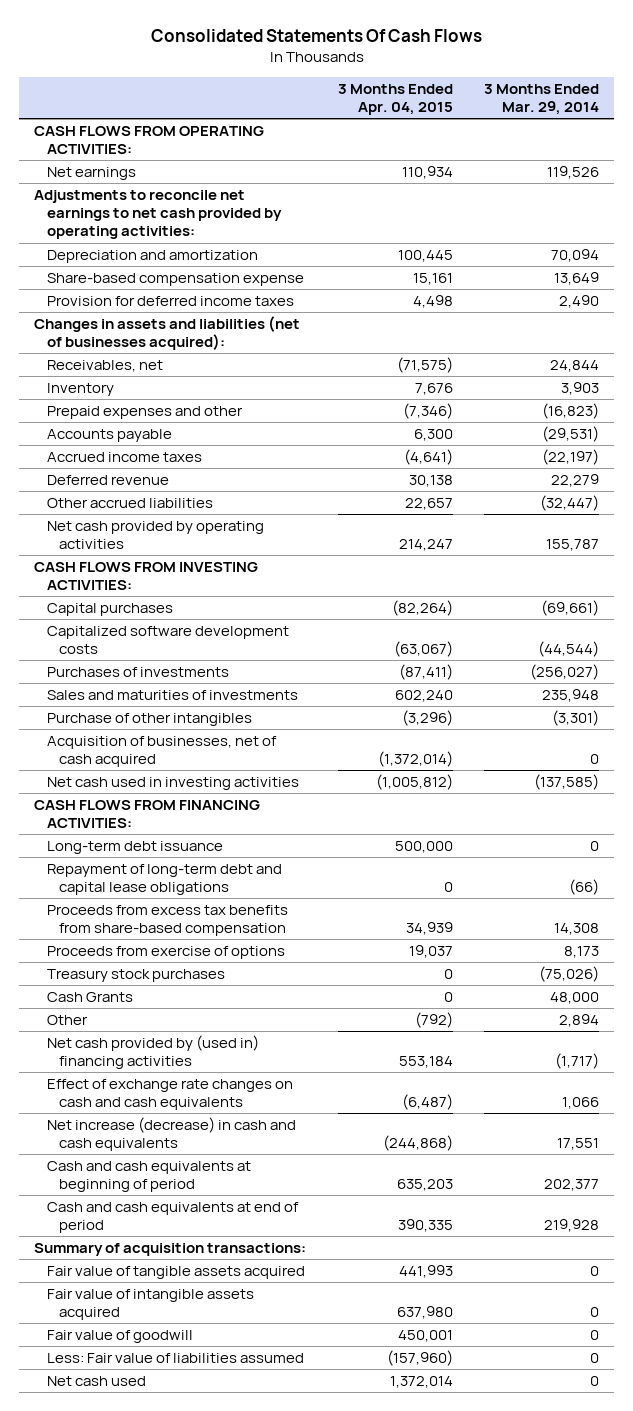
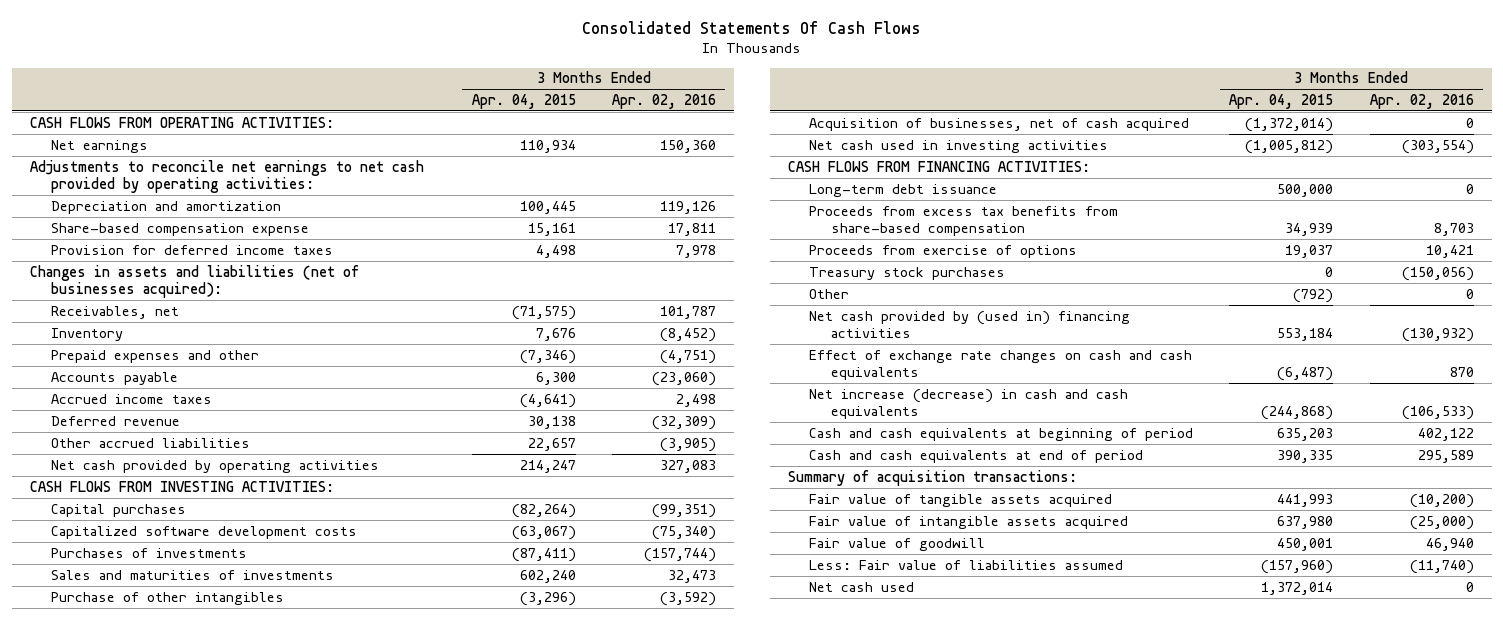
- | 3 Months Ended Apr. 04, 2015 | 3 Months Ended Mar. 29, 2014
+ | 3 Months Ended Apr. 04, 2015 | 3 Months Ended Apr. 02, 2016
- Repayment of long-term debt and capital lease obligations | 0 | (66)
- Cash Grants | 0 | 48,000

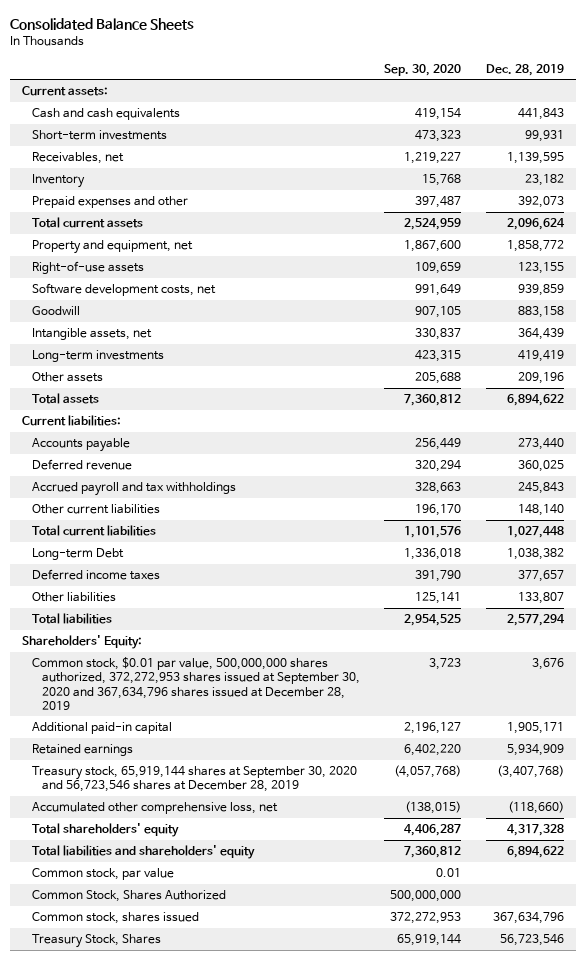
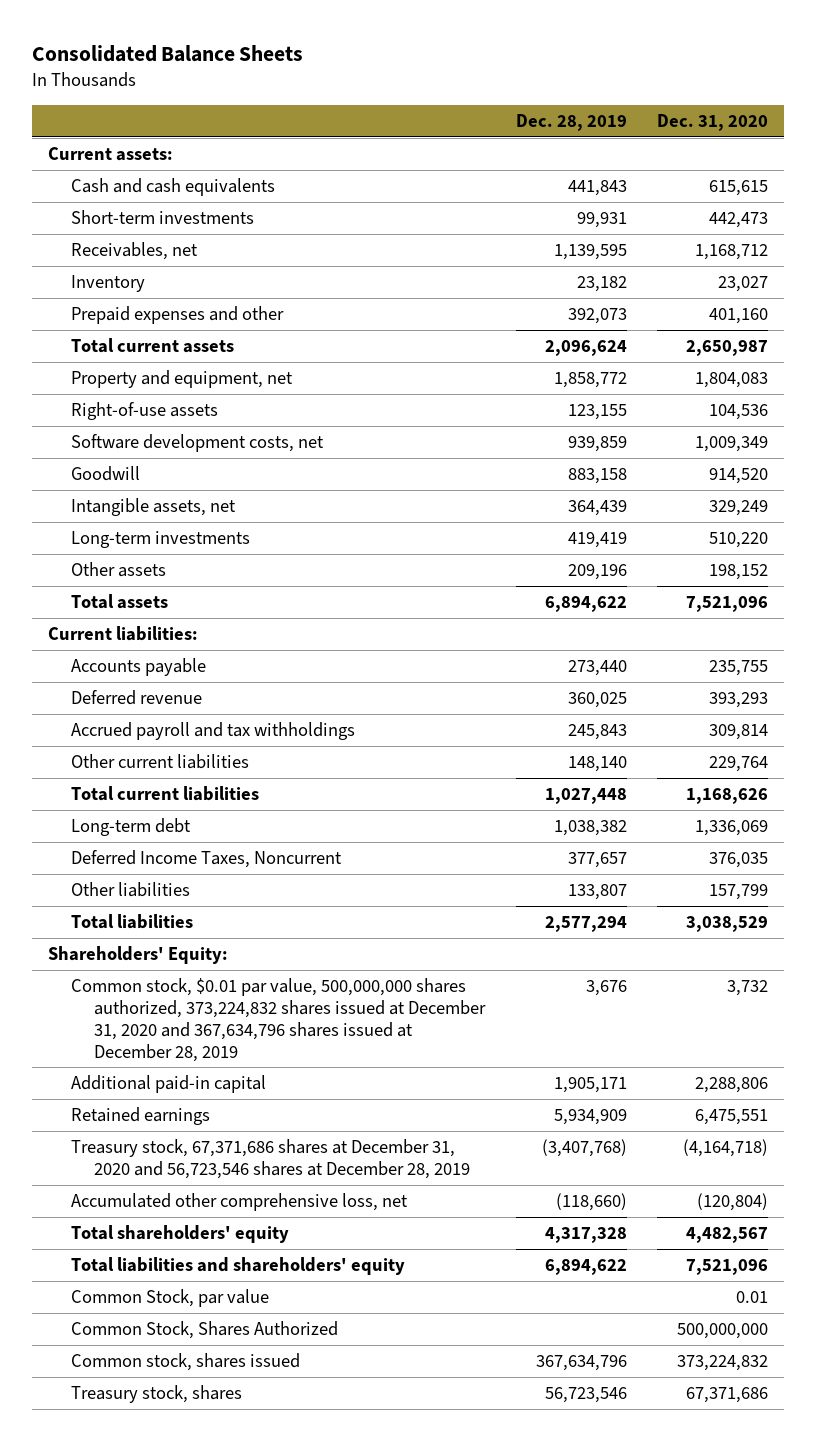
- | Sep. 30, 2020 | Dec. 28, 2019
+ | Dec. 28, 2019 | Dec. 31, 2020
- Long-term Debt | 1,336,018 | 1,038,382
- Deferred income taxes | 391,790 | 377,657
+ Long-term debt | 1,038,382 | 1,336,069
+ Deferred Income Taxes, Noncurrent | 377,657 | 376,035
- Common stock, $0.01 par value, 500,000,000 shares authorized, 372,272,953 shares issued at September 30, 2020 and 367,634,796 shares issued at December 28, 2019 | 3,723 | 3,676
+ Common stock, $0.01 par value, 500,000,000 shares authorized, 373,224,832 shares issued at December 31, 2020 and 367,634,796 shares issued at December 28, 2019 | 3,676 | 3,732
- Treasury stock, 65,919,144 shares at September 30, 2020 and 56,723,546 shares at December 28, 2019 | (4,057,768) | (3,407,768)
+ Treasury stock, 67,371,686 shares at December 31, 2020 and 56,723,546 shares at December 28, 2019 | (3,407,768) | (4,164,718)
- Common stock, par value | 0.01 |
+ Common Stock, par value | | 0.01
- Treasury Stock, Shares | 65,919,144 | 56,723,546
+ Treasury stock, shares | 56,723,546 | 67,371,686

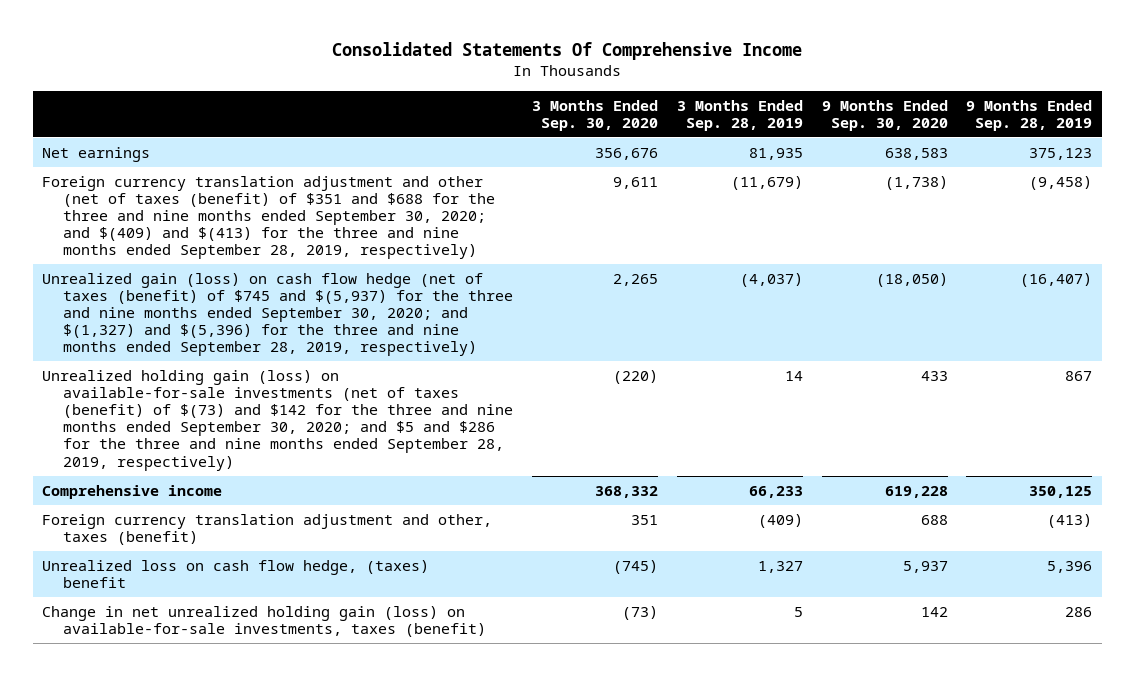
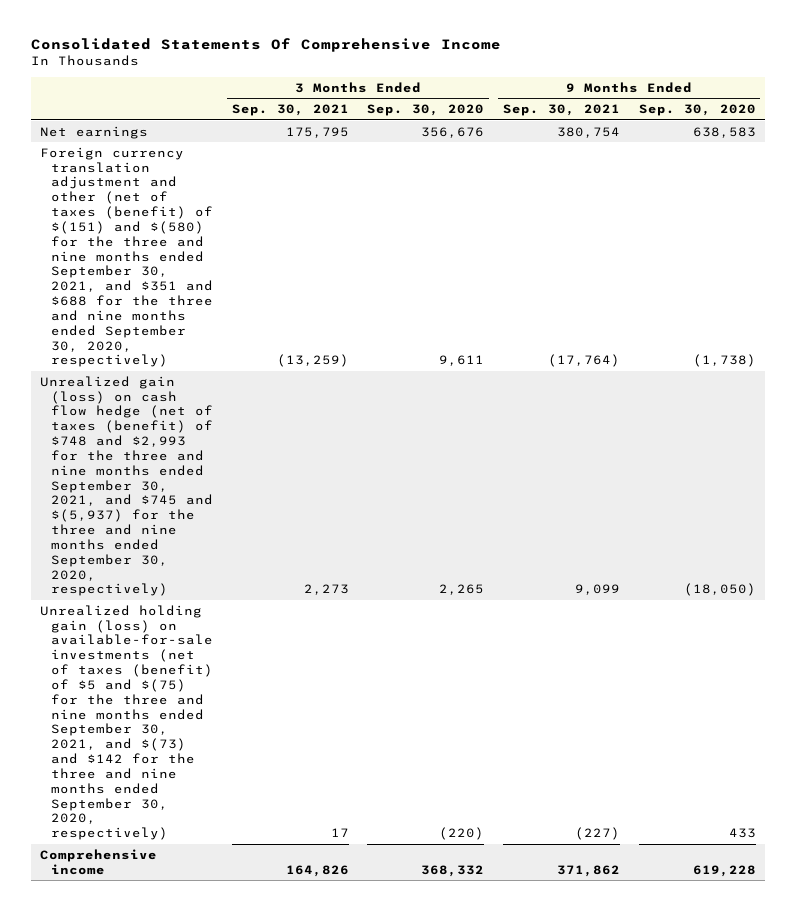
- | 3 Months Ended Sep. 30, 2020 | 3 Months Ended Sep. 28, 2019 | 9 Months Ended Sep. 30, 2020 | 9 Months Ended Sep. 28, 2019
+ | 3 Months Ended Sep. 30, 2021 | 3 Months Ended Sep. 30, 2020 | 9 Months Ended Sep. 30, 2021 | 9 Months Ended Sep. 30, 2020
- Foreign currency translation adjustment and other (net of taxes (benefit) of $351 and $688 for the three and nine months ended September 30, 2020; and $(409) and $(413) for the three and nine months ended September 28, 2019, respectively) | 9,611 | (11,679) | (1,738) | (9,458)
- Unrealized gain (loss) on cash flow hedge (net of taxes (benefit) of $745 and $(5,937) for the three and nine months ended September 30, 2020; and $(1,327) and $(5,396) for the three and nine months ended September 28, 2019, respectively) | 2,265 | (4,037) | (18,050) | (16,407)
- Unrealized holding gain (loss) on available-for-sale investments (net of taxes (benefit) of $(73) and $142 for the three and nine months ended September 30, 2020; and $5 and $286 for the three and nine months ended September 28, 2019, respectively) | (220) | 14 | 433 | 867
+ Foreign currency translation adjustment and other (net of taxes (benefit) of $(151) and $(580) for the three and nine months ended September 30, 2021, and $351 and $688 for the three and nine months ended September 30, 2020, respectively) | (13,259) | 9,611 | (17,764) | (1,738)
+ Unrealized gain (loss) on cash flow hedge (net of taxes (benefit) of $748 and $2,993 for the three and nine months ended September 30, 2021, and $745 and $(5,937) for the three and nine months ended September 30, 2020, respectively) | 2,273 | 2,265 | 9,099 | (18,050)
+ Unrealized holding gain (loss) on available-for-sale investments (net of taxes (benefit) of $5 and $(75) for the three and nine months ended September 30, 2021, and $(73) and $142 for the three and nine months ended September 30, 2020, respectively) | 17 | (220) | (227) | 433
- Foreign currency translation adjustment and other, taxes (benefit) | 351 | (409) | 688 | (413)
- Unrealized loss on cash flow hedge, (taxes) benefit | (745) | 1,327 | 5,937 | 5,396
- Change in net unrealized holding gain (loss) on available-for-sale investments, taxes (benefit) | (73) | 5 | 142 | 286

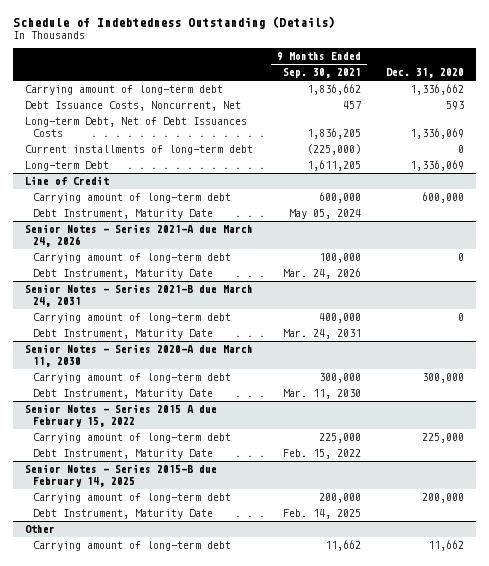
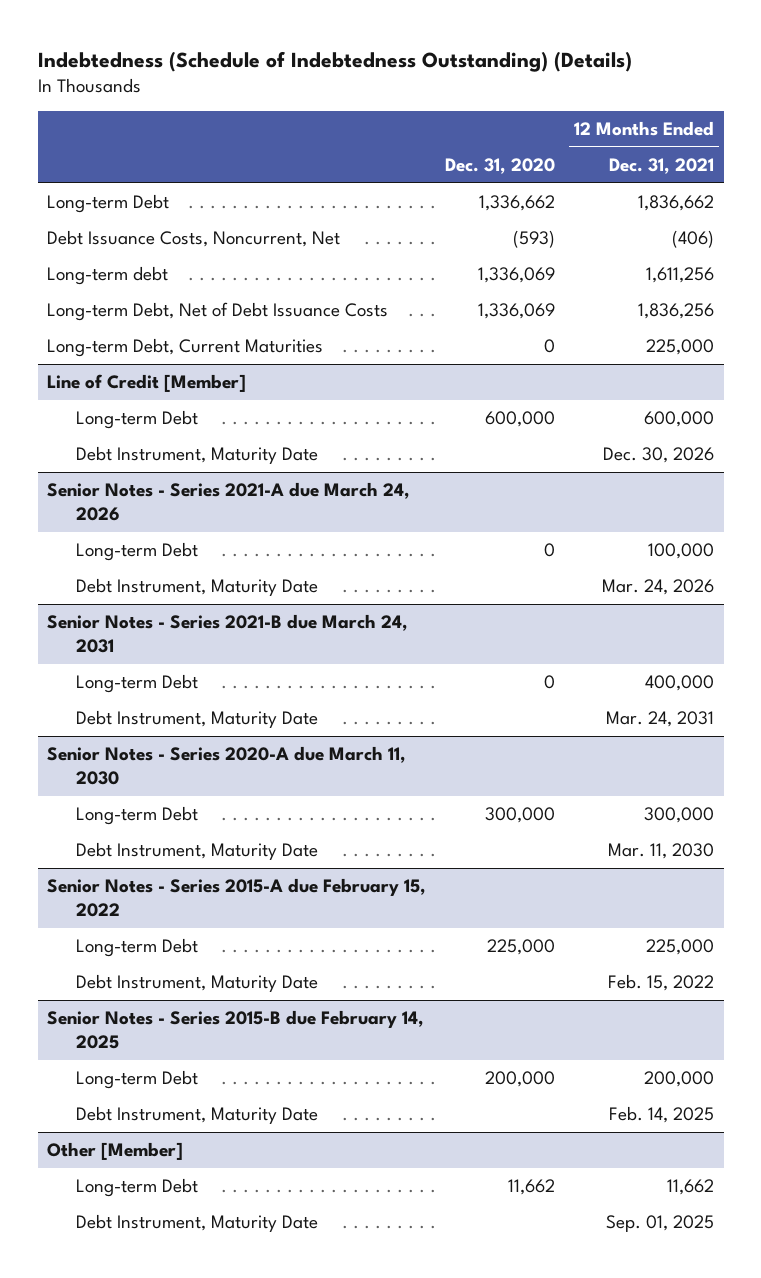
- Schedule of Indebtedness Outstanding (Details)
+ Indebtedness (Schedule of Indebtedness Outstanding) (Details)
- | 9 Months Ended Sep. 30, 2021 | Dec. 31, 2020
+ | Dec. 31, 2020 | 12 Months Ended Dec. 31, 2021
- Carrying amount of long-term debt | 1,836,662 | 1,336,662
- Debt Issuance Costs, Noncurrent, Net | 457 | 593
- Long-term Debt, Net of Debt Issuances Costs | 1,836,205 | 1,336,069
- Current installments of long-term debt | (225,000) | 0
- Long-term Debt | 1,611,205 | 1,336,069
- Line of Credit
- Carrying amount of long-term debt | 600,000 | 600,000
+ Long-term Debt | 1,336,662 | 1,836,662
+ Debt Issuance Costs, Noncurrent, Net | (593) | (406)
+ Long-term debt | 1,336,069 | 1,611,256
+ Long-term Debt, Net of Debt Issuance Costs | 1,336,069 | 1,836,256
+ Long-term Debt, Current Maturities | 0 | 225,000
+ Line of Credit [Member]
+ Long-term Debt | 600,000 | 600,000
@ Senior Notes - Series 2021-A due March 24, 2026
- Carrying amount of long-term debt | 100,000 | 0
+ Long-term Debt | 0 | 100,000
@ Senior Notes - Series 2021-B due March 24, 2031
- Carrying amount of long-term debt | 400,000 | 0
+ Long-term Debt | 0 | 400,000
@ Senior Notes - Series 2020-A due March 11, 2030
- Carrying amount of long-term debt | 300,000 | 300,000
+ Long-term Debt | 300,000 | 300,000
- Senior Notes - Series 2015 A due February 15, 2022
- Carrying amount of long-term debt | 225,000 | 225,000
+ Senior Notes - Series 2015-A due February 15, 2022
+ Long-term Debt | 225,000 | 225,000
@ Senior Notes - Series 2015-B due February 14, 2025
- Carrying amount of long-term debt | 200,000 | 200,000
+ Long-term Debt | 200,000 | 200,000
- Other
- Carrying amount of long-term debt | 11,662 | 11,662
+ Other [Member]
+ Long-term Debt | 11,662 | 11,662
+ Debt Instrument, Maturity Date | | Sep. 01, 2025

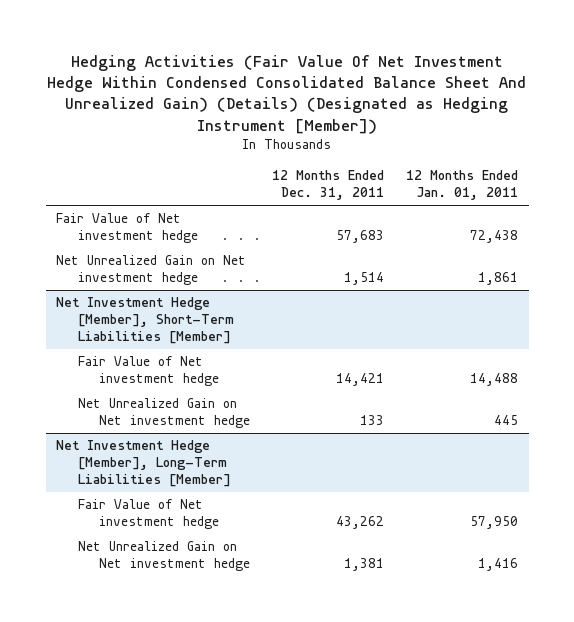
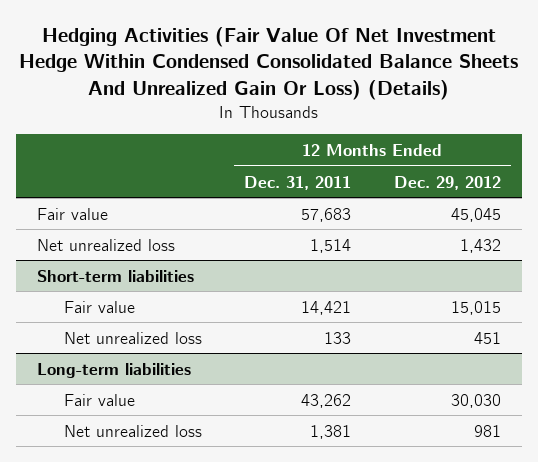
- Hedging Activities (Fair Value Of Net Investment Hedge Within Condensed Consolidated Balance Sheet And Unrealized Gain) (Details) (Designated as Hedging Instrument [Member])
+ Hedging Activities (Fair Value Of Net Investment Hedge Within Condensed Consolidated Balance Sheets And Unrealized Gain Or Loss) (Details)
- | 12 Months Ended Dec. 31, 2011 | 12 Months Ended Jan. 01, 2011
+ | 12 Months Ended Dec. 31, 2011 | 12 Months Ended Dec. 29, 2012
- Fair Value of Net investment hedge | 57,683 | 72,438
- Net Unrealized Gain on Net investment hedge | 1,514 | 1,861
- Net Investment Hedge [Member], Short-Term Liabilities [Member]
- Fair Value of Net investment hedge | 14,421 | 14,488
- Net Unrealized Gain on Net investment hedge | 133 | 445
- Net Investment Hedge [Member], Long-Term Liabilities [Member]
- Fair Value of Net investment hedge | 43,262 | 57,950
- Net Unrealized Gain on Net investment hedge | 1,381 | 1,416
+ Fair value | 57,683 | 45,045
+ Net unrealized loss | 1,514 | 1,432
+ Short-term liabilities
+ Fair value | 14,421 | 15,015
+ Net unrealized loss | 133 | 451
+ Long-term liabilities
+ Fair value | 43,262 | 30,030
+ Net unrealized loss | 1,381 | 981

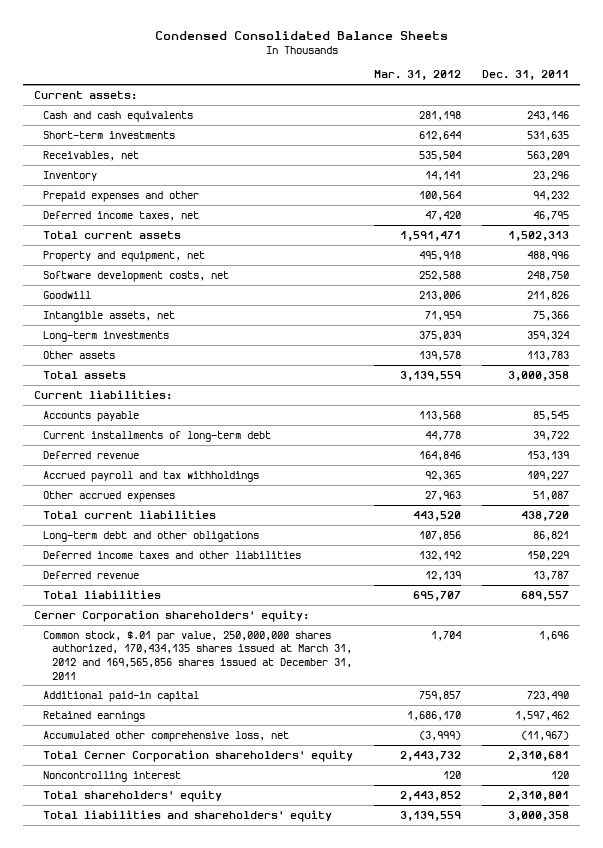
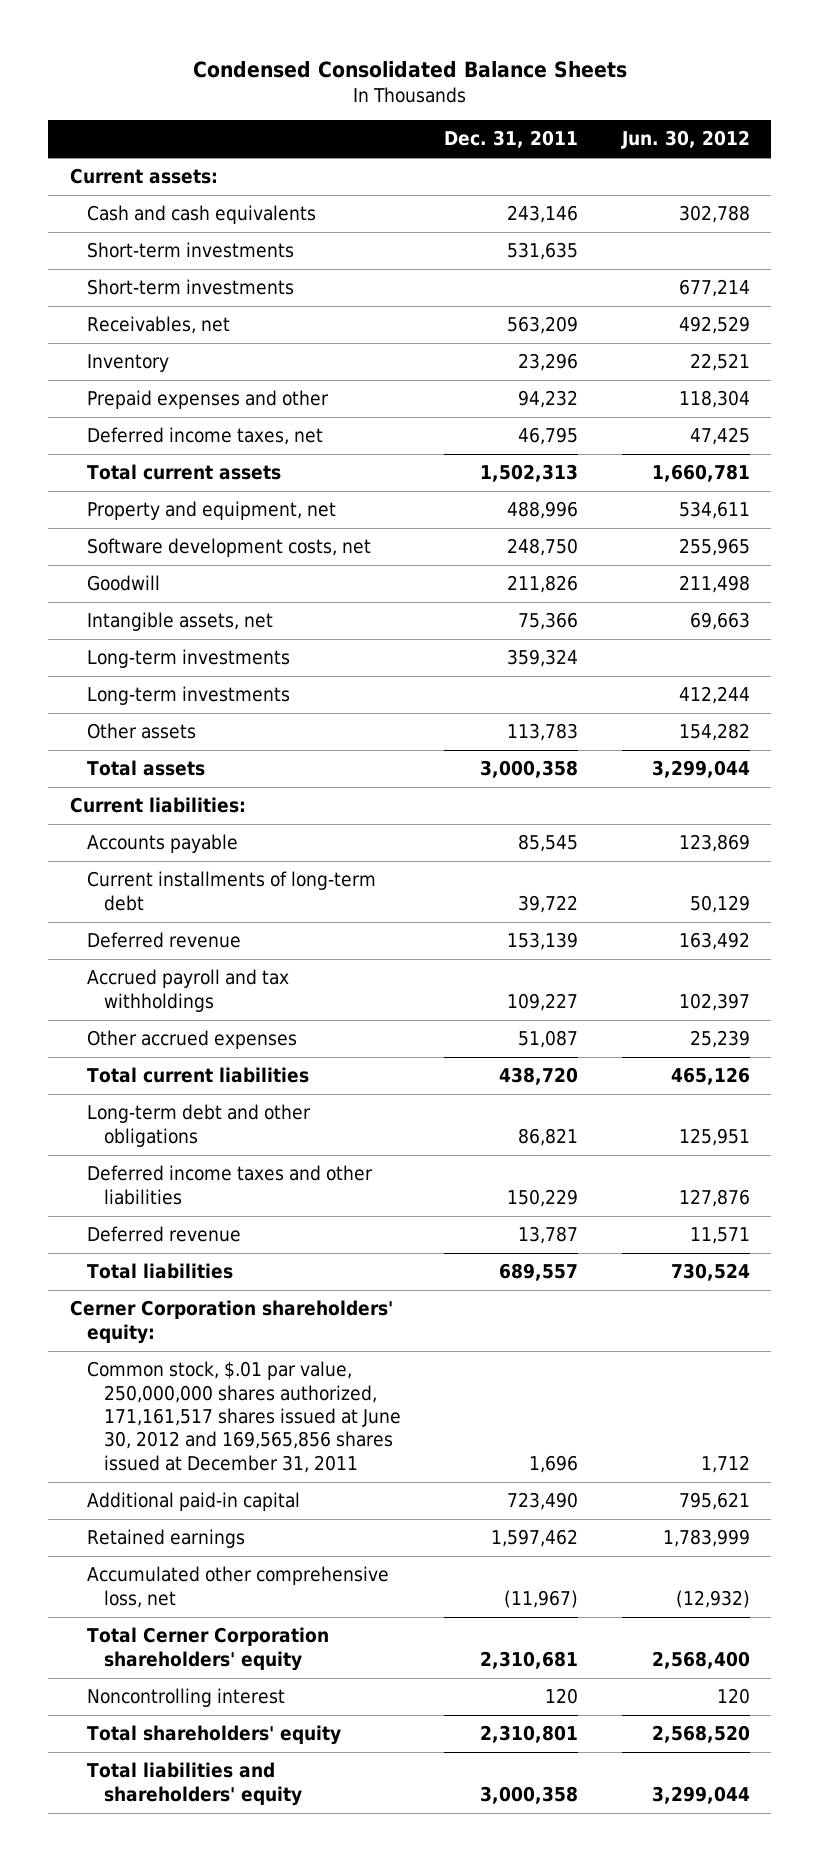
- | Mar. 31, 2012 | Dec. 31, 2011
+ | Dec. 31, 2011 | Jun. 30, 2012
+ Short-term investments | | 677,214
+ Long-term investments | | 412,244
- Common stock, $.01 par value, 250,000,000 shares authorized, 170,434,135 shares issued at March 31, 2012 and 169,565,856 shares issued at December 31, 2011 | 1,704 | 1,696
+ Common stock, $.01 par value, 250,000,000 shares authorized, 171,161,517 shares issued at June 30, 2012 and 169,565,856 shares issued at December 31, 2011 | 1,696 | 1,712

